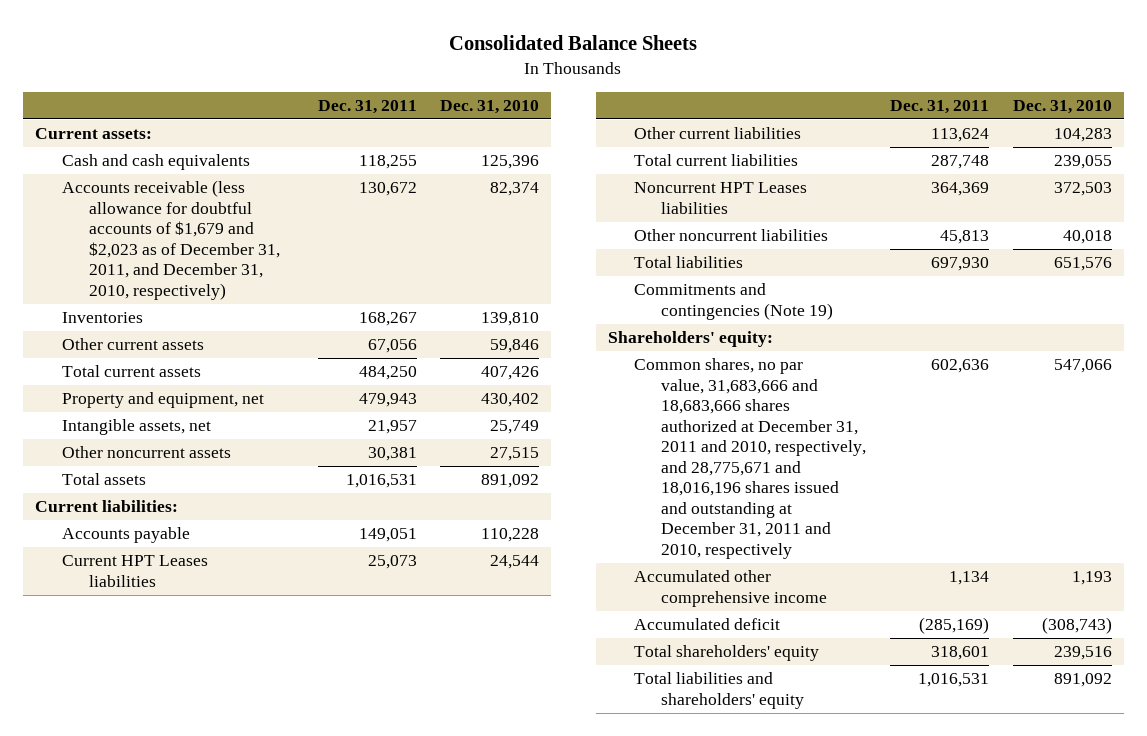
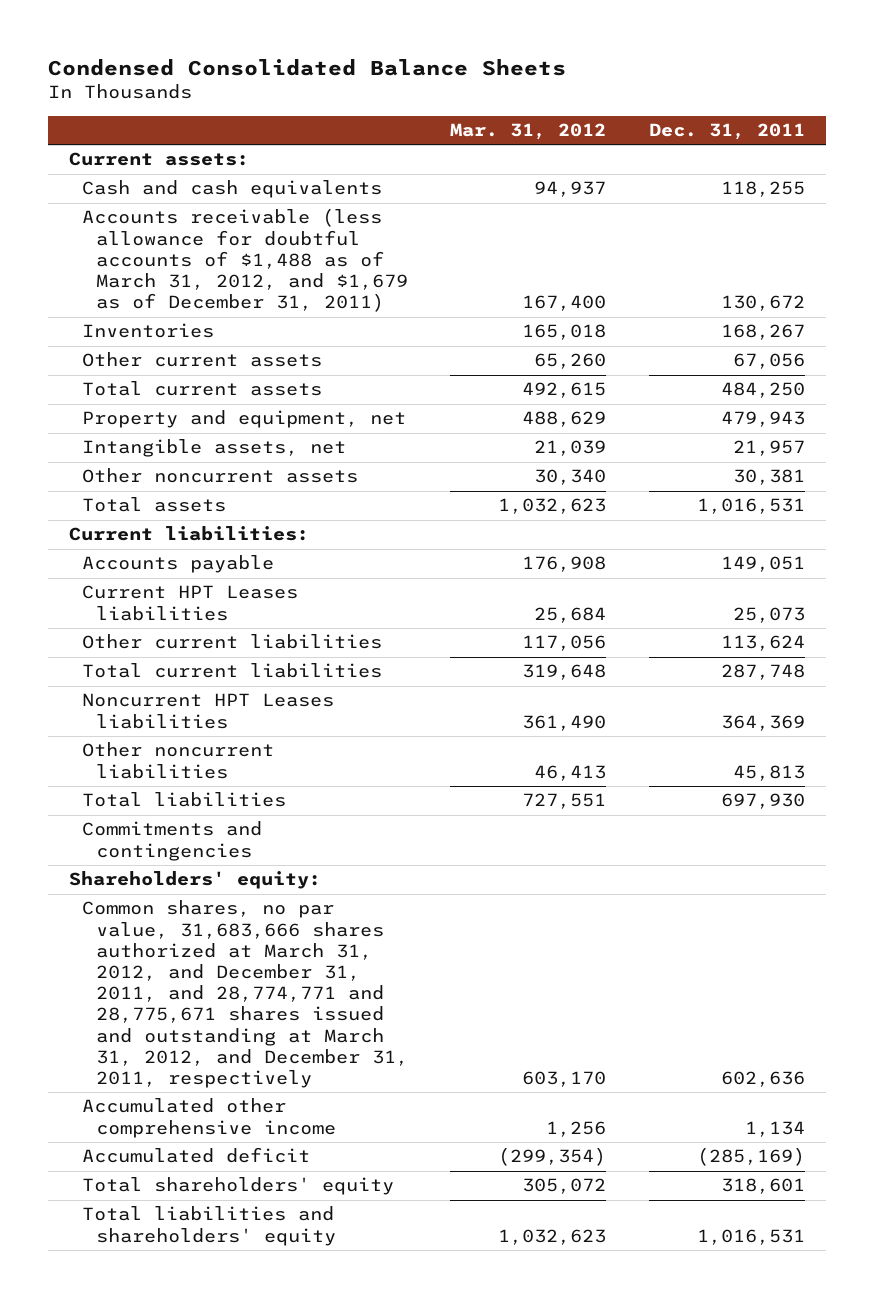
- Consolidated Balance Sheets
+ Condensed Consolidated Balance Sheets
- | Dec. 31, 2011 | Dec. 31, 2010
+ | Mar. 31, 2012 | Dec. 31, 2011
- Accounts receivable (less allowance for doubtful accounts of $1,679 and $2,023 as of December 31, 2011, and December 31, 2010, respectively) | 130,672 | 82,374
+ Accounts receivable (less allowance for doubtful accounts of $1,488 as of March 31, 2012, and $1,679 as of December 31, 2011) | 167,400 | 130,672
- Commitments and contingencies (Note 19)
+ Commitments and contingencies
- Common shares, no par value, 31,683,666 and 18,683,666 shares authorized at December 31, 2011 and 2010, respectively, and 28,775,671 and 18,016,196 shares issued and outstanding at December 31, 2011 and 2010, respectively | 602,636 | 547,066
+ Common shares, no par value, 31,683,666 shares authorized at March 31, 2012, and December 31, 2011, and 28,774,771 and 28,775,671 shares issued and outstanding at March 31, 2012, and December 31, 2011, respectively | 603,170 | 602,636

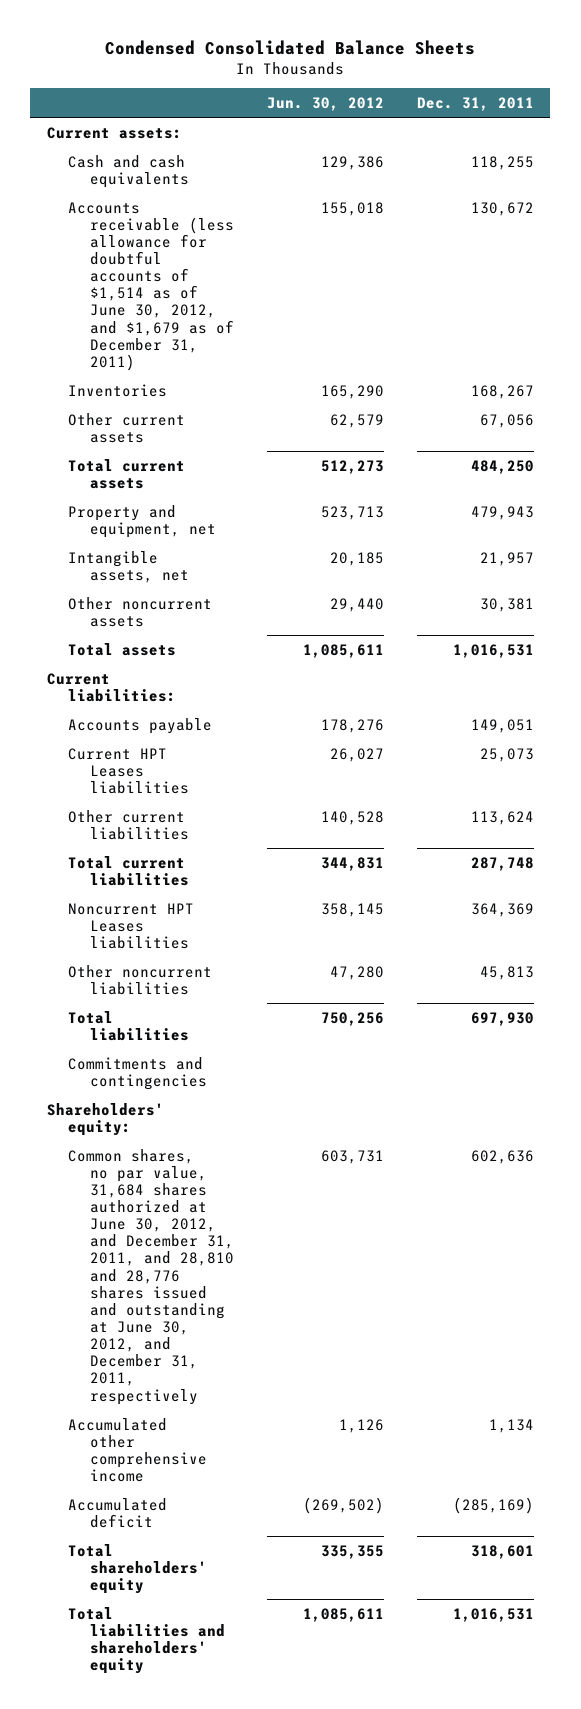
- | Mar. 31, 2012 | Dec. 31, 2011
+ | Jun. 30, 2012 | Dec. 31, 2011
- Accounts receivable (less allowance for doubtful accounts of $1,488 as of March 31, 2012, and $1,679 as of December 31, 2011) | 167,400 | 130,672
+ Accounts receivable (less allowance for doubtful accounts of $1,514 as of June 30, 2012, and $1,679 as of December 31, 2011) | 155,018 | 130,672
- Common shares, no par value, 31,683,666 shares authorized at March 31, 2012, and December 31, 2011, and 28,774,771 and 28,775,671 shares issued and outstanding at March 31, 2012, and December 31, 2011, respectively | 603,170 | 602,636
+ Common shares, no par value, 31,684 shares authorized at June 30, 2012, and December 31, 2011, and 28,810 and 28,776 shares issued and outstanding at June 30, 2012, and December 31, 2011, respectively | 603,731 | 602,636

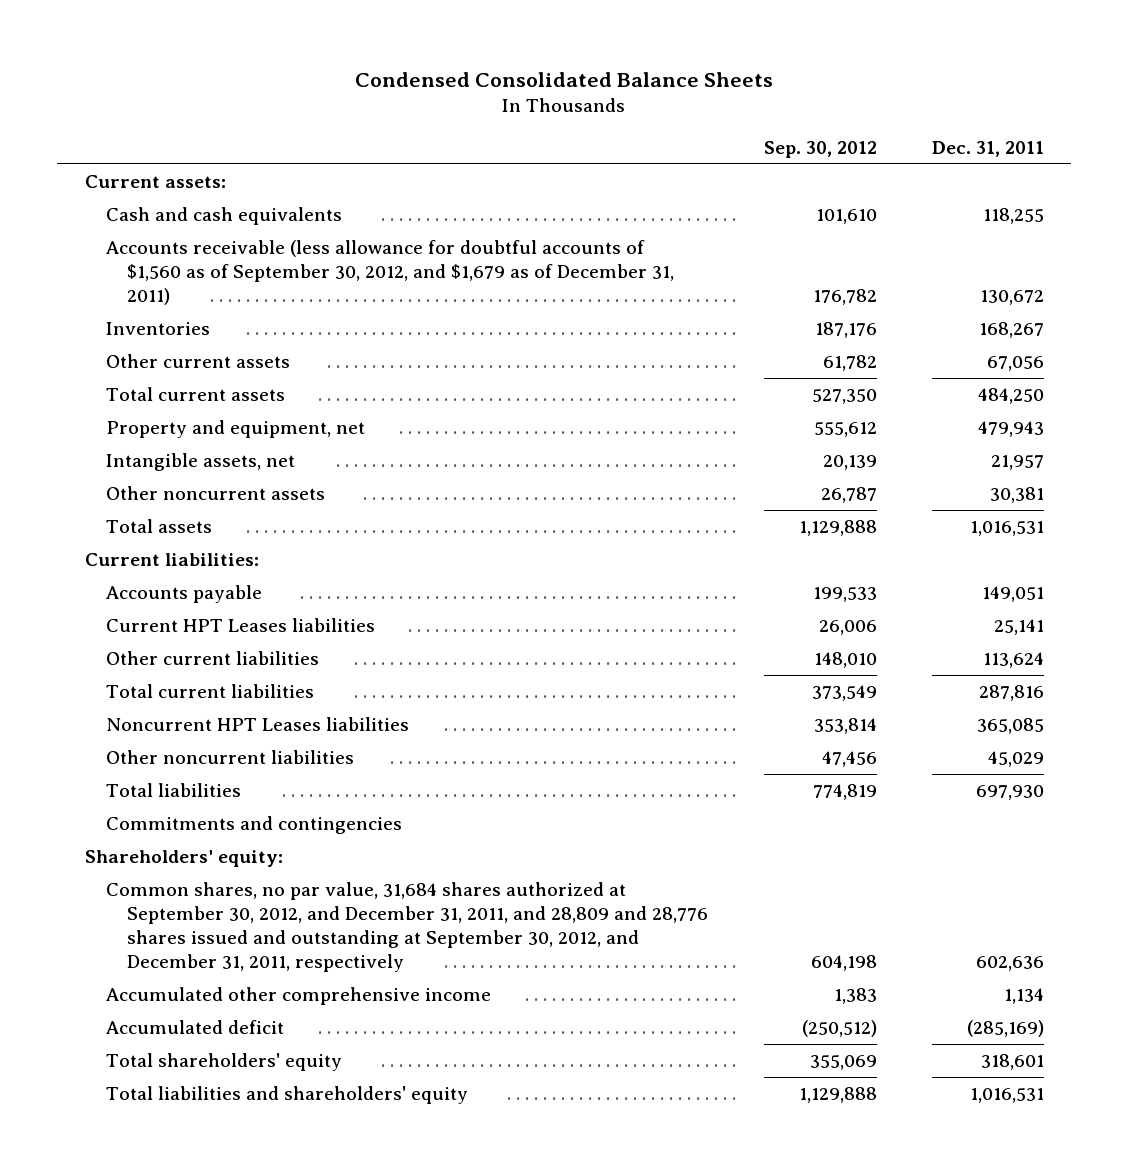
- | Jun. 30, 2012 | Dec. 31, 2011
+ | Sep. 30, 2012 | Dec. 31, 2011
- Accounts receivable (less allowance for doubtful accounts of $1,514 as of June 30, 2012, and $1,679 as of December 31, 2011) | 155,018 | 130,672
+ Accounts receivable (less allowance for doubtful accounts of $1,560 as of September 30, 2012, and $1,679 as of December 31, 2011) | 176,782 | 130,672
- Current HPT Leases liabilities | 26,027 | 25,073
+ Current HPT Leases liabilities | 26,006 | 25,141
- Total current liabilities | 344,831 | 287,748
- Noncurrent HPT Leases liabilities | 358,145 | 364,369
- Other noncurrent liabilities | 47,280 | 45,813
+ Total current liabilities | 373,549 | 287,816
+ Noncurrent HPT Leases liabilities | 353,814 | 365,085
+ Other noncurrent liabilities | 47,456 | 45,029
- Common shares, no par value, 31,684 shares authorized at June 30, 2012, and December 31, 2011, and 28,810 and 28,776 shares issued and outstanding at June 30, 2012, and December 31, 2011, respectively | 603,731 | 602,636
+ Common shares, no par value, 31,684 shares authorized at September 30, 2012, and December 31, 2011, and 28,809 and 28,776 shares issued and outstanding at September 30, 2012, and December 31, 2011, respectively | 604,198 | 602,636

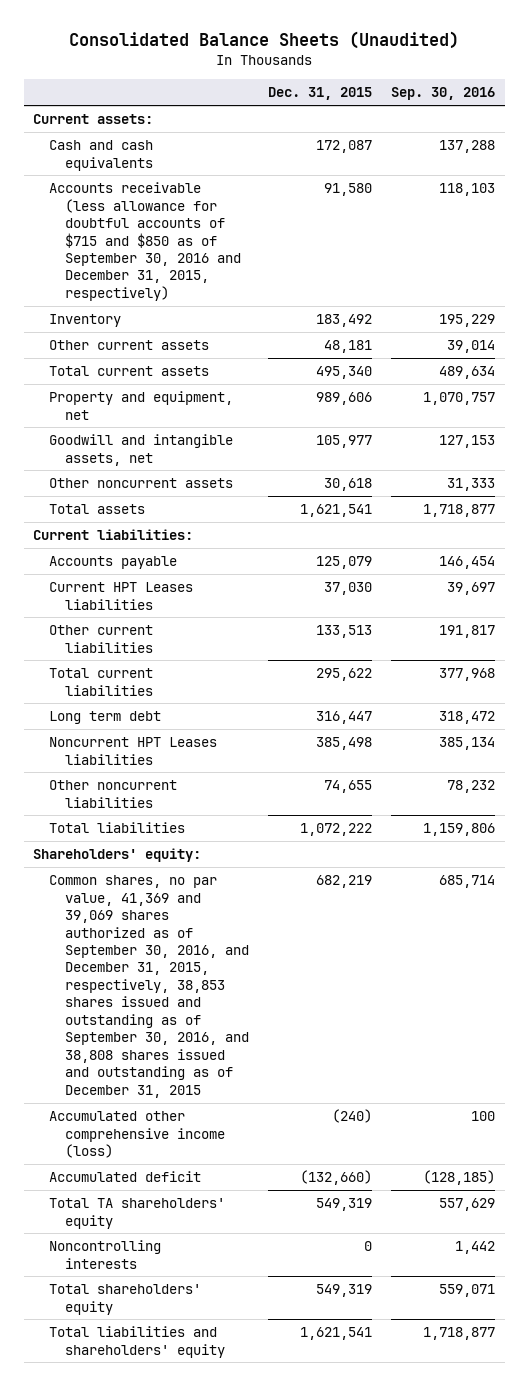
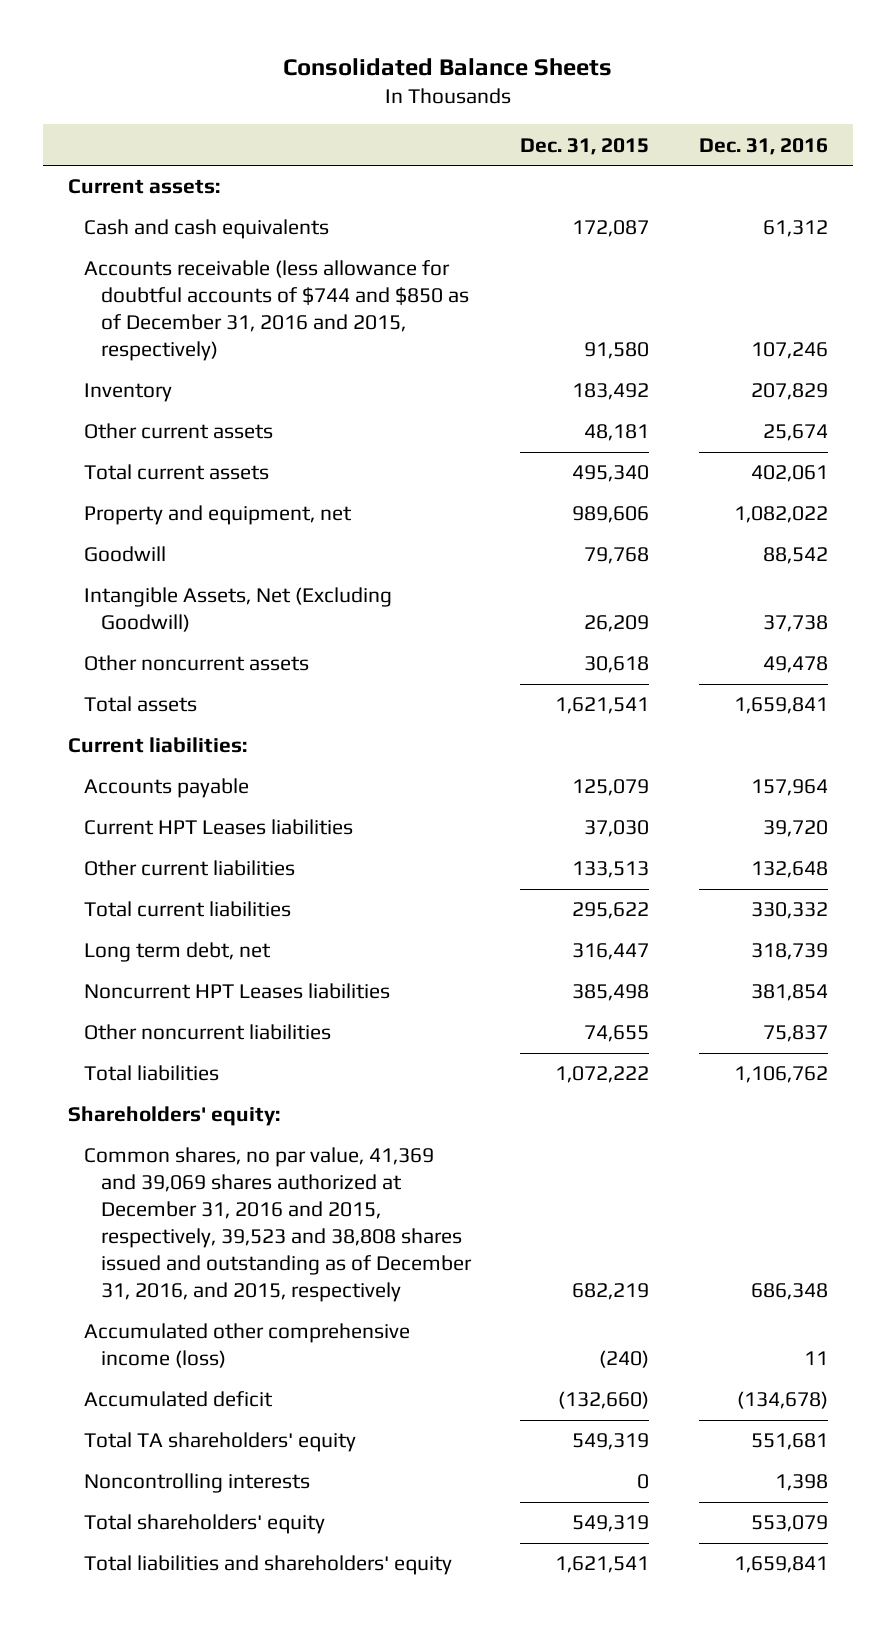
- Consolidated Balance Sheets (Unaudited)
+ Consolidated Balance Sheets
- | Dec. 31, 2015 | Sep. 30, 2016
+ | Dec. 31, 2015 | Dec. 31, 2016
- Accounts receivable (less allowance for doubtful accounts of $715 and $850 as of September 30, 2016 and December 31, 2015, respectively) | 91,580 | 118,103
+ Accounts receivable (less allowance for doubtful accounts of $744 and $850 as of December 31, 2016 and 2015, respectively) | 91,580 | 107,246
- Goodwill and intangible assets, net | 105,977 | 127,153
+ Goodwill | 79,768 | 88,542
+ Intangible Assets, Net (Excluding Goodwill) | 26,209 | 37,738
- Long term debt | 316,447 | 318,472
+ Long term debt, net | 316,447 | 318,739
- Common shares, no par value, 41,369 and 39,069 shares authorized as of September 30, 2016, and December 31, 2015, respectively, 38,853 shares issued and outstanding as of September 30, 2016, and 38,808 shares issued and outstanding as of December 31, 2015 | 682,219 | 685,714
+ Common shares, no par value, 41,369 and 39,069 shares authorized at December 31, 2016 and 2015, respectively, 39,523 and 38,808 shares issued and outstanding as of December 31, 2016, and 2015, respectively | 682,219 | 686,348

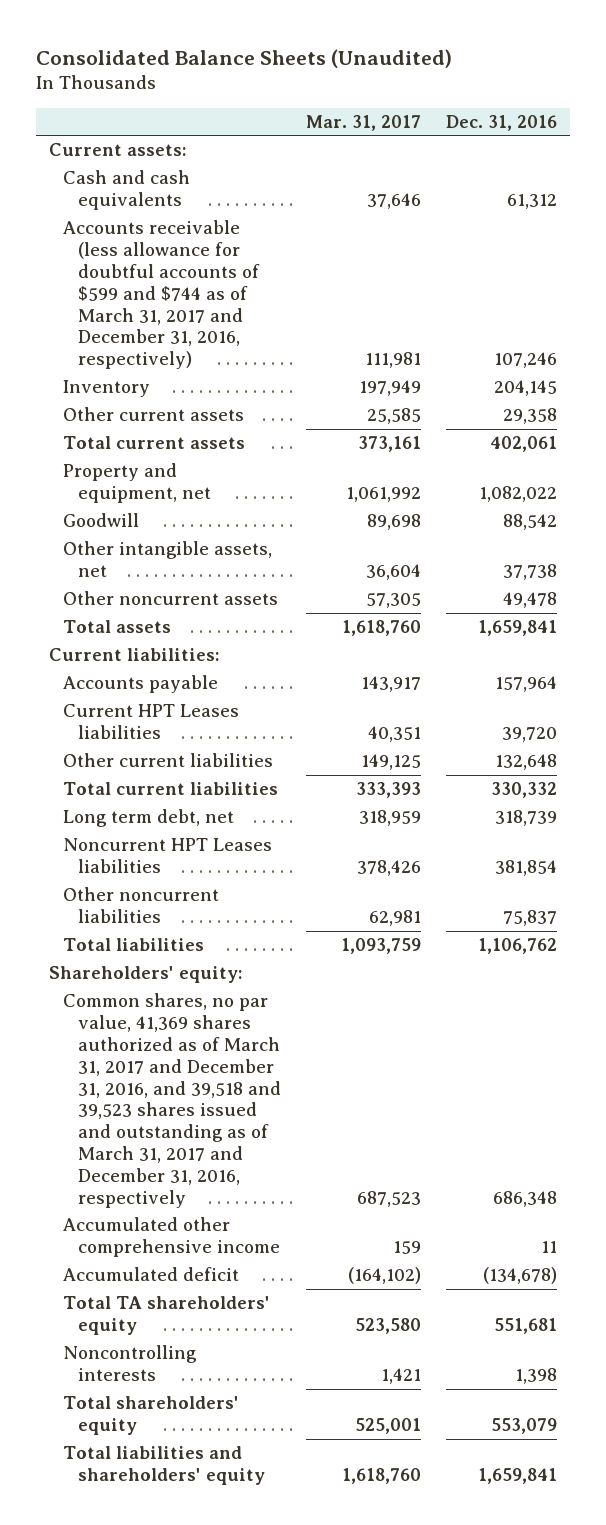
- Consolidated Balance Sheets
+ Consolidated Balance Sheets (Unaudited)
- | Dec. 31, 2015 | Dec. 31, 2016
+ | Mar. 31, 2017 | Dec. 31, 2016
- Accounts receivable (less allowance for doubtful accounts of $744 and $850 as of December 31, 2016 and 2015, respectively) | 91,580 | 107,246
- Inventory | 183,492 | 207,829
- Other current assets | 48,181 | 25,674
+ Accounts receivable (less allowance for doubtful accounts of $599 and $744 as of March 31, 2017 and December 31, 2016, respectively) | 111,981 | 107,246
+ Inventory | 197,949 | 204,145
+ Other current assets | 25,585 | 29,358
- Intangible Assets, Net (Excluding Goodwill) | 26,209 | 37,738
+ Other intangible assets, net | 36,604 | 37,738
- Common shares, no par value, 41,369 and 39,069 shares authorized at December 31, 2016 and 2015, respectively, 39,523 and 38,808 shares issued and outstanding as of December 31, 2016, and 2015, respectively | 682,219 | 686,348
- Accumulated other comprehensive income (loss) | (240) | 11
+ Common shares, no par value, 41,369 shares authorized as of March 31, 2017 and December 31, 2016, and 39,518 and 39,523 shares issued and outstanding as of March 31, 2017 and December 31, 2016, respectively | 687,523 | 686,348
+ Accumulated other comprehensive income | 159 | 11

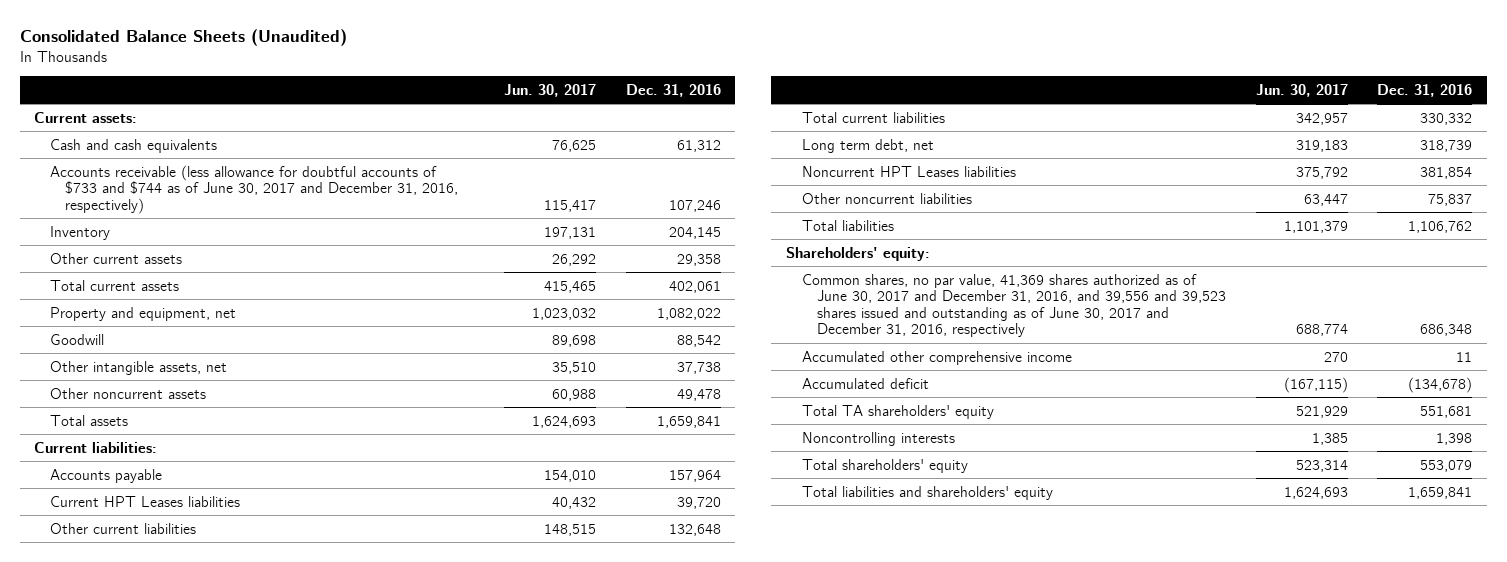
- | Mar. 31, 2017 | Dec. 31, 2016
+ | Jun. 30, 2017 | Dec. 31, 2016
- Accounts receivable (less allowance for doubtful accounts of $599 and $744 as of March 31, 2017 and December 31, 2016, respectively) | 111,981 | 107,246
+ Accounts receivable (less allowance for doubtful accounts of $733 and $744 as of June 30, 2017 and December 31, 2016, respectively) | 115,417 | 107,246
- Common shares, no par value, 41,369 shares authorized as of March 31, 2017 and December 31, 2016, and 39,518 and 39,523 shares issued and outstanding as of March 31, 2017 and December 31, 2016, respectively | 687,523 | 686,348
+ Common shares, no par value, 41,369 shares authorized as of June 30, 2017 and December 31, 2016, and 39,556 and 39,523 shares issued and outstanding as of June 30, 2017 and December 31, 2016, respectively | 688,774 | 686,348

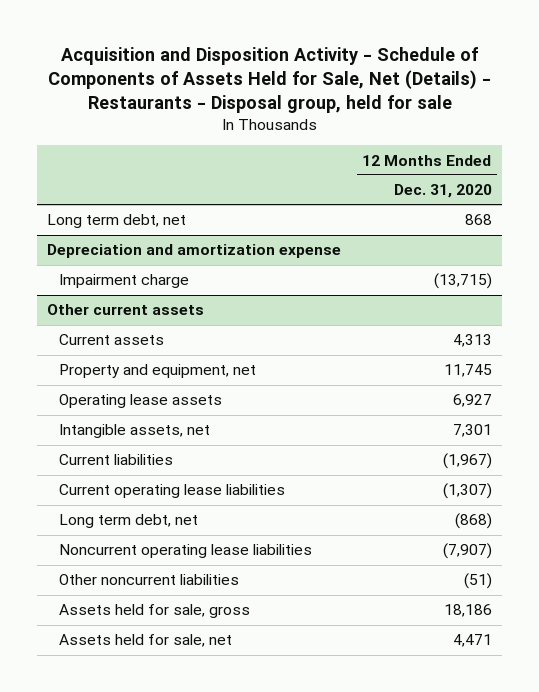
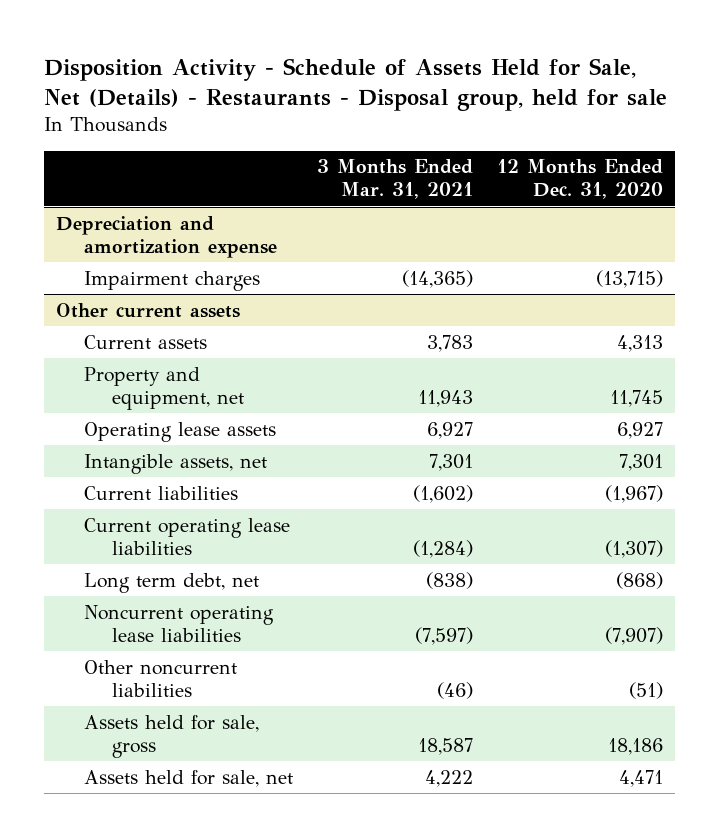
- Acquisition and Disposition Activity - Schedule of Components of Assets Held for Sale, Net (Details) - Restaurants - Disposal group, held for sale
+ Disposition Activity - Schedule of Assets Held for Sale, Net (Details) - Restaurants - Disposal group, held for sale
- | 12 Months Ended Dec. 31, 2020
+ | 3 Months Ended Mar. 31, 2021 | 12 Months Ended Dec. 31, 2020
- Long term debt, net | 868
@ Depreciation and amortization expense
- Impairment charge | (13,715)
+ Impairment charges | (14,365) | (13,715)

